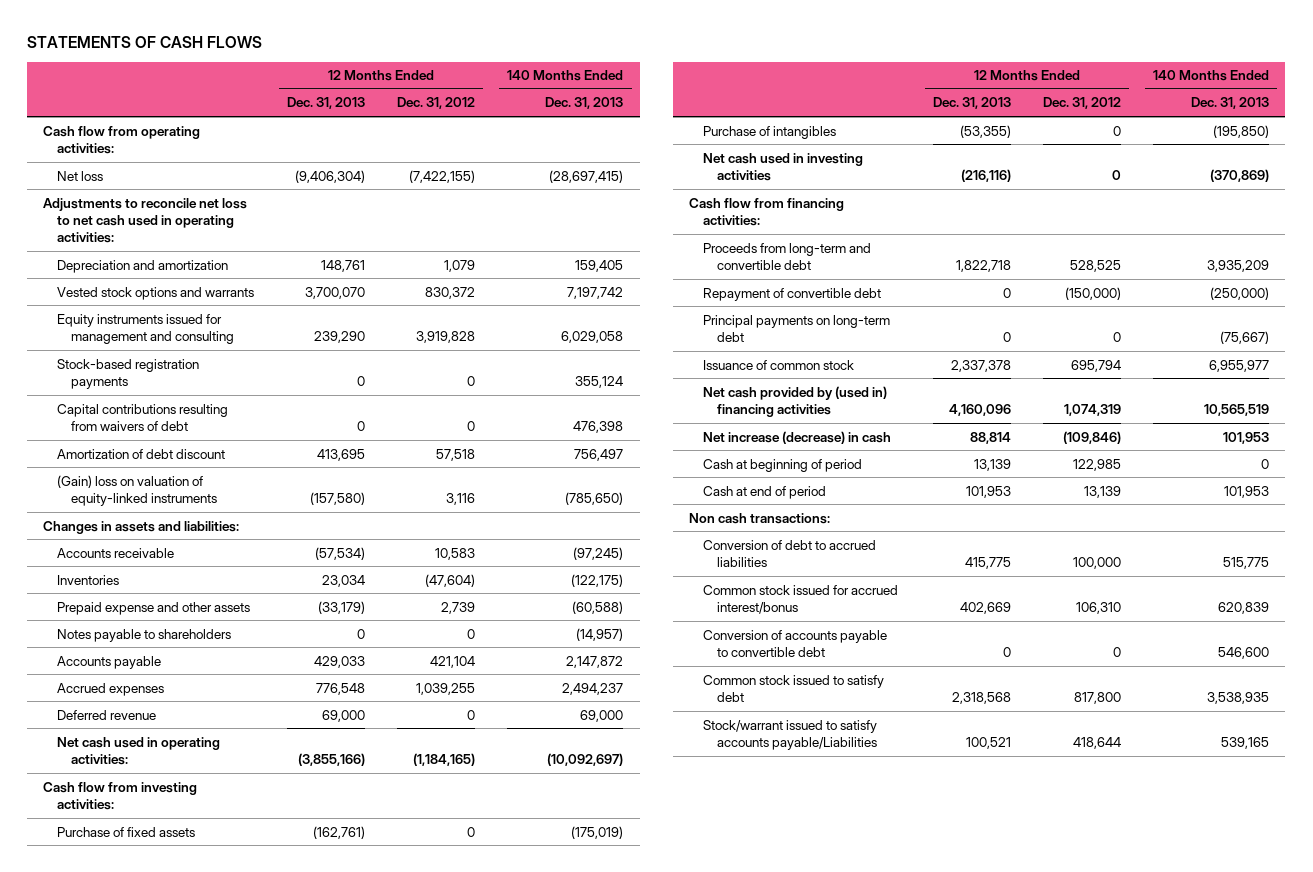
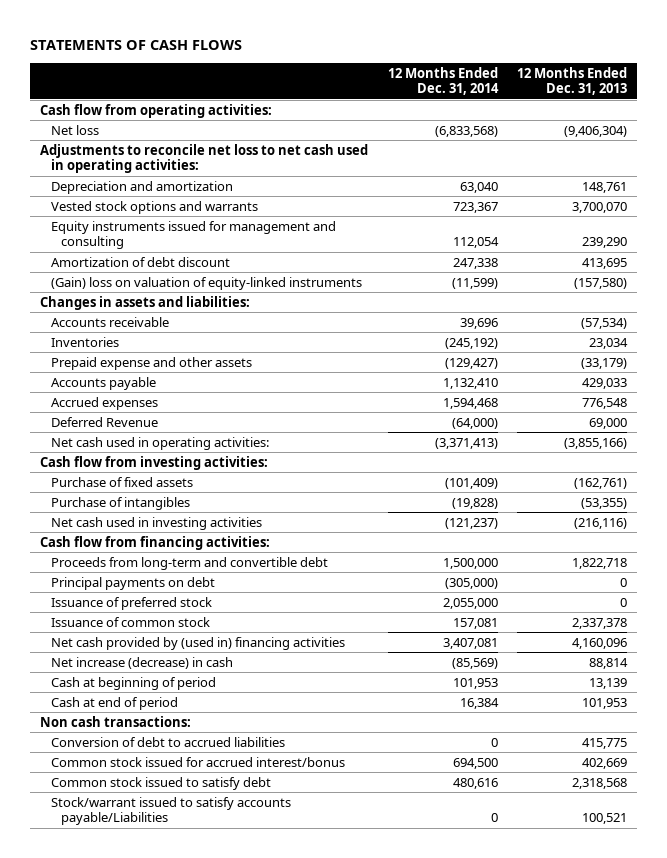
- | 12 Months Ended Dec. 31, 2013 | 12 Months Ended Dec. 31, 2012 | 140 Months Ended Dec. 31, 2013
+ | 12 Months Ended Dec. 31, 2014 | 12 Months Ended Dec. 31, 2013
- Stock-based registration payments | 0 | 0 | 355,124
- Capital contributions resulting from waivers of debt | 0 | 0 | 476,398
- Notes payable to shareholders | 0 | 0 | (14,957)
- Deferred revenue | 69,000 | 0 | 69,000
+ Deferred Revenue | (64,000) | 69,000
- Repayment of convertible debt | 0 | (150,000) | (250,000)
- Principal payments on long-term debt | 0 | 0 | (75,667)
+ Principal payments on debt | (305,000) | 0
+ Issuance of preferred stock | 2,055,000 | 0
- Conversion of accounts payable to convertible debt | 0 | 0 | 546,600

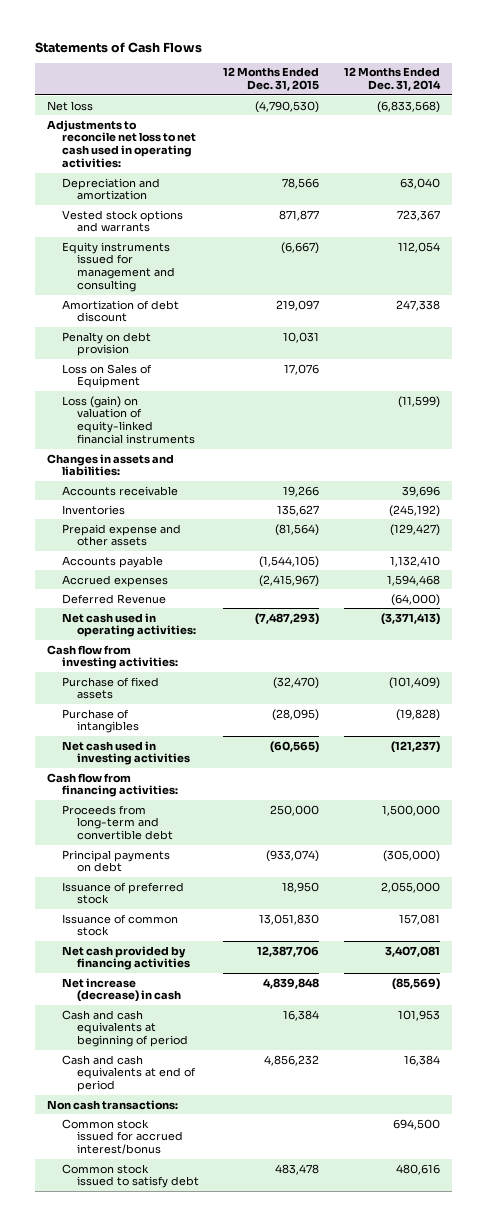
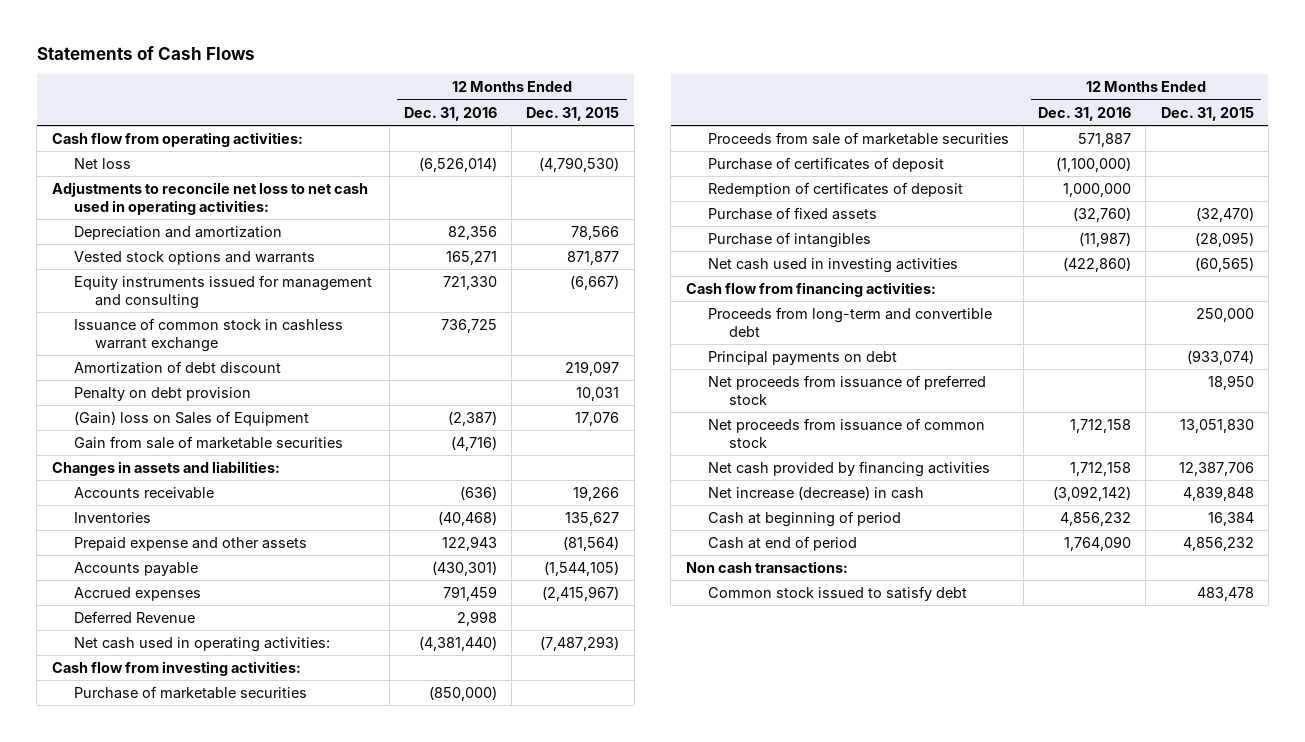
- | 12 Months Ended Dec. 31, 2015 | 12 Months Ended Dec. 31, 2014
+ | 12 Months Ended Dec. 31, 2016 | 12 Months Ended Dec. 31, 2015
+ Cash flow from operating activities:
+ Issuance of common stock in cashless warrant exchange | 736,725 |
- Loss on Sales of Equipment | 17,076 |
- Loss (gain) on valuation of equity-linked financial instruments | | (11,599)
+ (Gain) loss on Sales of Equipment | (2,387) | 17,076
+ Gain from sale of marketable securities | (4,716) |
+ Purchase of marketable securities | (850,000) |
+ Proceeds from sale of marketable securities | 571,887 |
+ Purchase of certificates of deposit | (1,100,000) |
+ Redemption of certificates of deposit | 1,000,000 |
- Issuance of preferred stock | 18,950 | 2,055,000
- Issuance of common stock | 13,051,830 | 157,081
+ Net proceeds from issuance of preferred stock | | 18,950
+ Net proceeds from issuance of common stock | 1,712,158 | 13,051,830
- Cash and cash equivalents at beginning of period | 16,384 | 101,953
- Cash and cash equivalents at end of period | 4,856,232 | 16,384
+ Cash at beginning of period | 4,856,232 | 16,384
+ Cash at end of period | 1,764,090 | 4,856,232
- Common stock issued for accrued interest/bonus | | 694,500

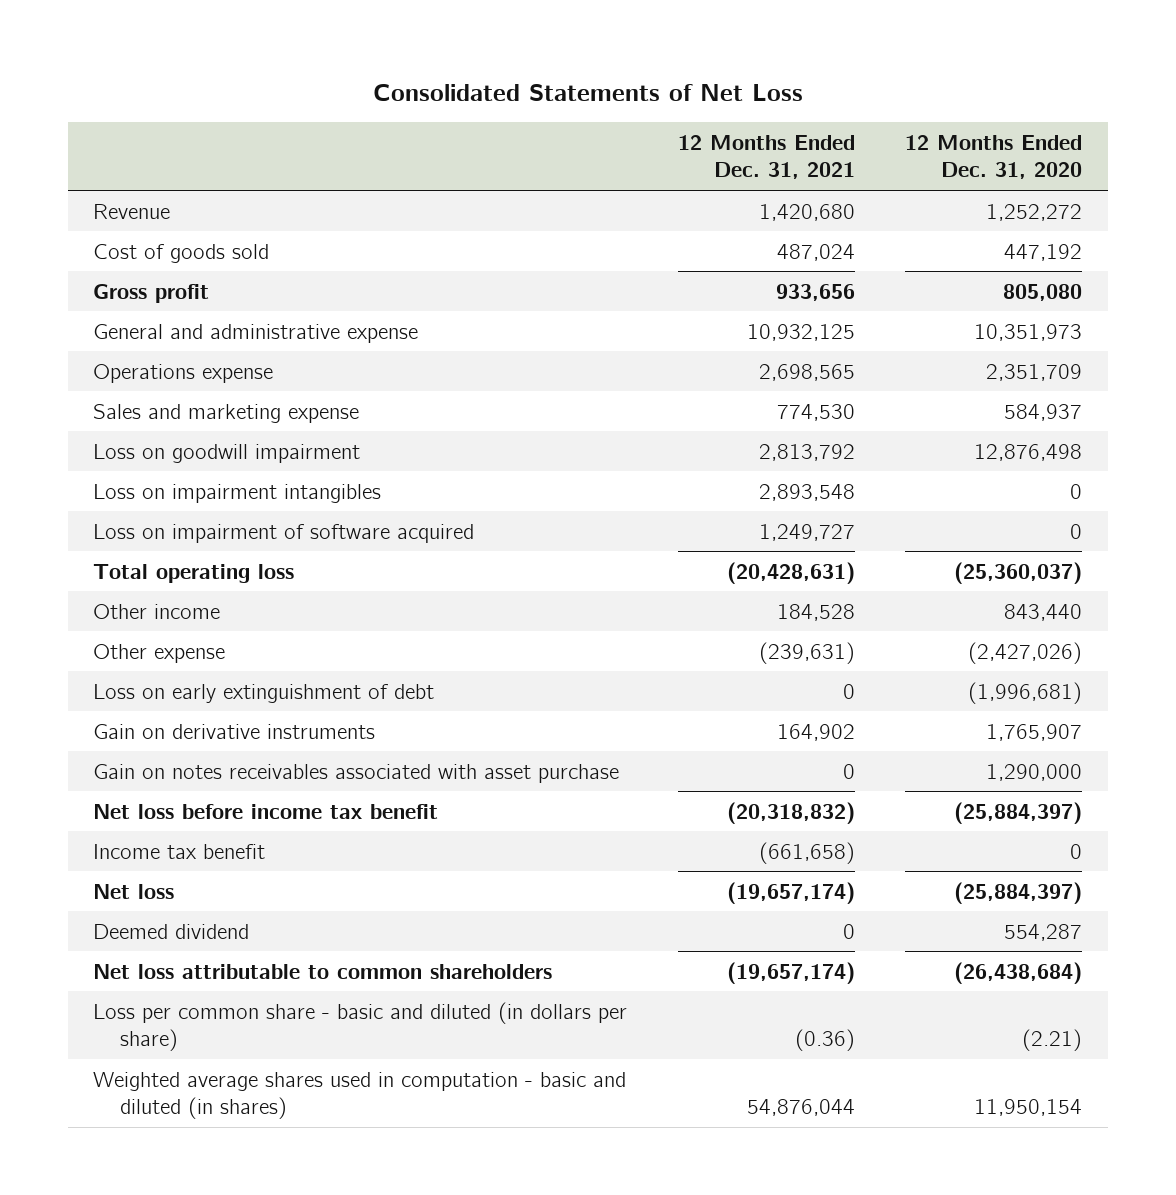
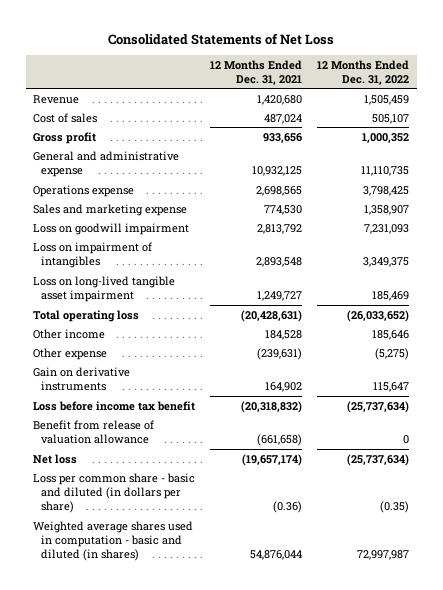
- | 12 Months Ended Dec. 31, 2021 | 12 Months Ended Dec. 31, 2020
+ | 12 Months Ended Dec. 31, 2021 | 12 Months Ended Dec. 31, 2022
- Cost of goods sold | 487,024 | 447,192
+ Cost of sales | 487,024 | 505,107
- Loss on impairment intangibles | 2,893,548 | 0
- Loss on impairment of software acquired | 1,249,727 | 0
+ Loss on impairment of intangibles | 2,893,548 | 3,349,375
+ Loss on long-lived tangible asset impairment | 1,249,727 | 185,469
- Loss on early extinguishment of debt | 0 | (1,996,681)
- Gain on notes receivables associated with asset purchase | 0 | 1,290,000
- Net loss before income tax benefit | (20,318,832) | (25,884,397)
- Income tax benefit | (661,658) | 0
+ Loss before income tax benefit | (20,318,832) | (25,737,634)
+ Benefit from release of valuation allowance | (661,658) | 0
- Deemed dividend | 0 | 554,287
- Net loss attributable to common shareholders | (19,657,174) | (26,438,684)

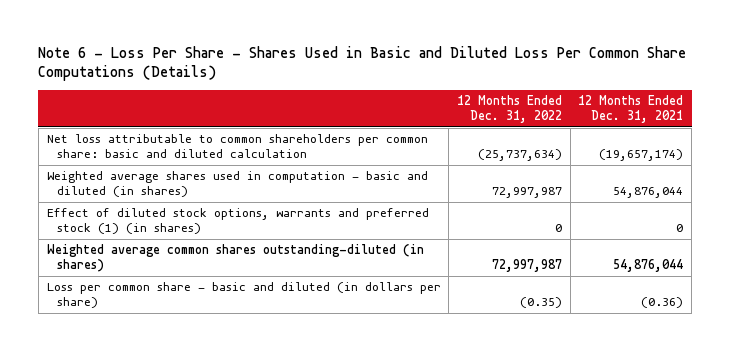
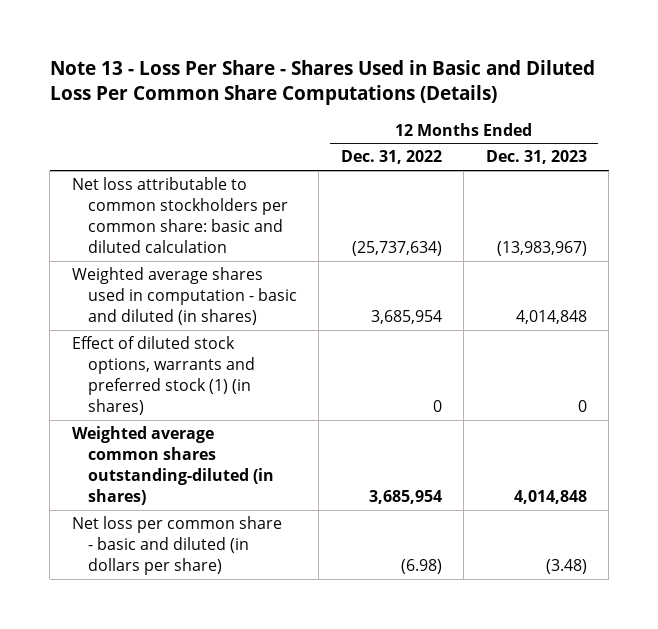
- Note 6 - Loss Per Share - Shares Used in Basic and Diluted Loss Per Common Share Computations (Details)
+ Note 13 - Loss Per Share - Shares Used in Basic and Diluted Loss Per Common Share Computations (Details)
- | 12 Months Ended Dec. 31, 2022 | 12 Months Ended Dec. 31, 2021
+ | 12 Months Ended Dec. 31, 2022 | 12 Months Ended Dec. 31, 2023
- Net loss attributable to common shareholders per common share: basic and diluted calculation | (25,737,634) | (19,657,174)
- Weighted average shares used in computation - basic and diluted (in shares) | 72,997,987 | 54,876,044
+ Net loss attributable to common stockholders per common share: basic and diluted calculation | (25,737,634) | (13,983,967)
+ Weighted average shares used in computation - basic and diluted (in shares) | 3,685,954 | 4,014,848
- Weighted average common shares outstanding-diluted (in shares) | 72,997,987 | 54,876,044
- Loss per common share - basic and diluted (in dollars per share) | (0.35) | (0.36)
+ Weighted average common shares outstanding-diluted (in shares) | 3,685,954 | 4,014,848
+ Net loss per common share - basic and diluted (in dollars per share) | (6.98) | (3.48)

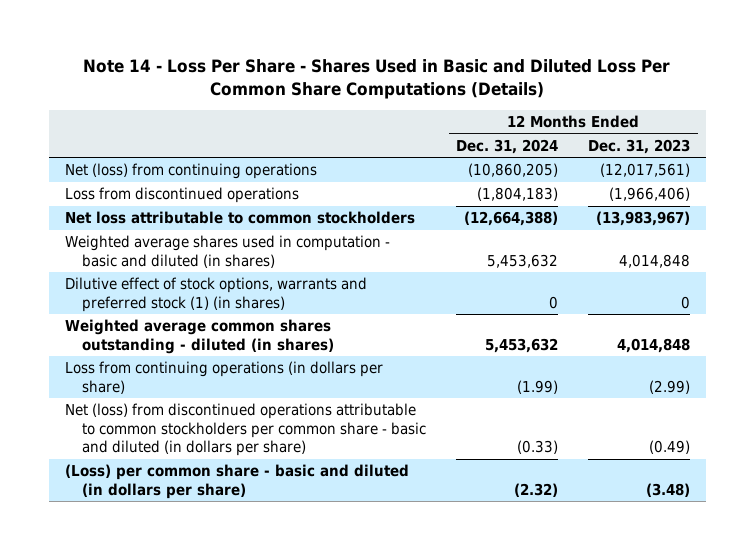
- Note 13 - Loss Per Share - Shares Used in Basic and Diluted Loss Per Common Share Computations (Details)
+ Note 14 - Loss Per Share - Shares Used in Basic and Diluted Loss Per Common Share Computations (Details)
- | 12 Months Ended Dec. 31, 2022 | 12 Months Ended Dec. 31, 2023
+ | 12 Months Ended Dec. 31, 2024 | 12 Months Ended Dec. 31, 2023
- Net loss attributable to common stockholders per common share: basic and diluted calculation | (25,737,634) | (13,983,967)
+ Net (loss) from continuing operations | (10,860,205) | (12,017,561)
+ Loss from discontinued operations | (1,804,183) | (1,966,406)
+ Net loss attributable to common stockholders | (12,664,388) | (13,983,967)
- Effect of diluted stock options, warrants and preferred stock (1) (in shares) | 0 | 0
- Weighted average common shares outstanding-diluted (in shares) | 3,685,954 | 4,014,848
- Net loss per common share - basic and diluted (in dollars per share) | (6.98) | (3.48)
+ Dilutive effect of stock options, warrants and preferred stock (1) (in shares) | 0 | 0
+ Weighted average common shares outstanding - diluted (in shares) | 5,453,632 | 4,014,848
+ Loss from continuing operations (in dollars per share) | (1.99) | (2.99)
+ Net (loss) from discontinued operations attributable to common stockholders per common share - basic and diluted (in dollars per share) | (0.33) | (0.49)
+ (Loss) per common share - basic and diluted (in dollars per share) | (2.32) | (3.48)

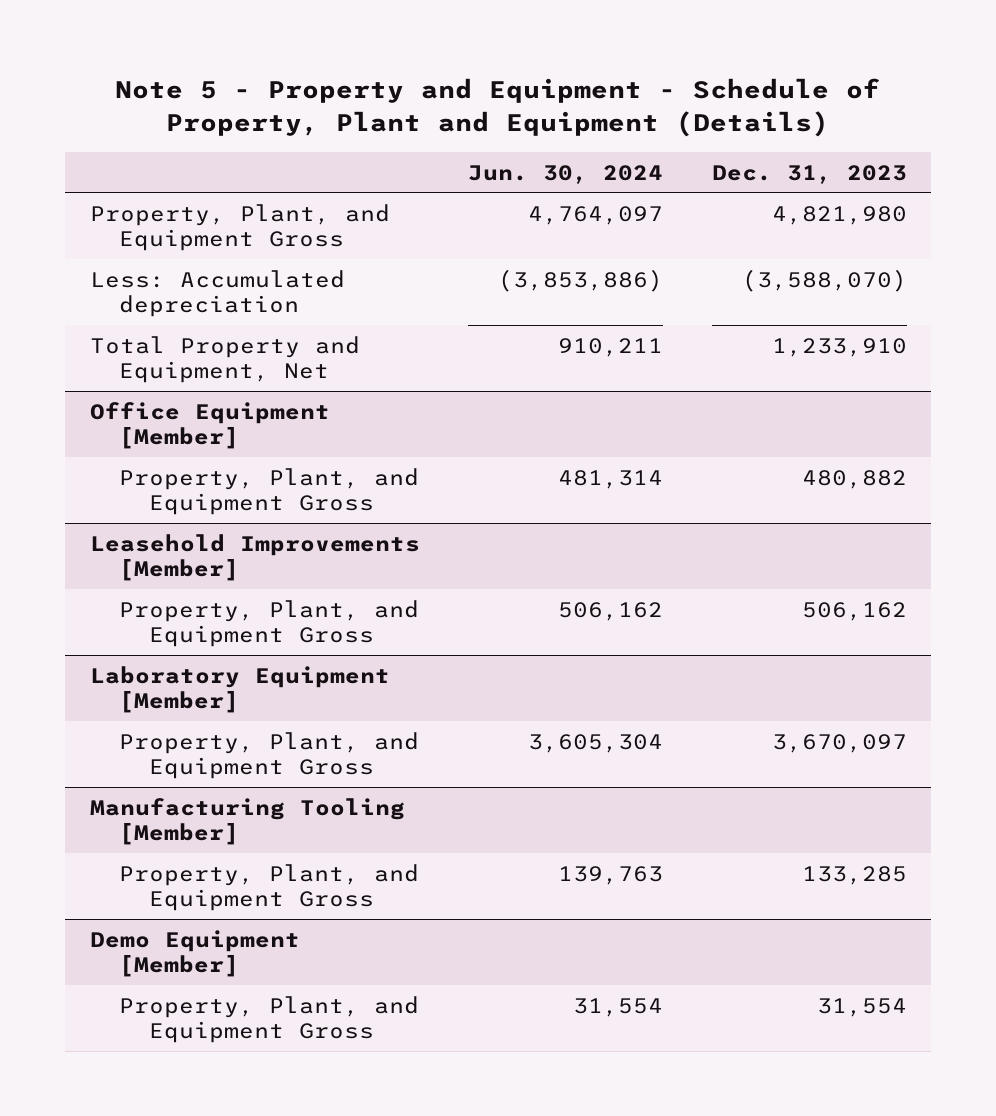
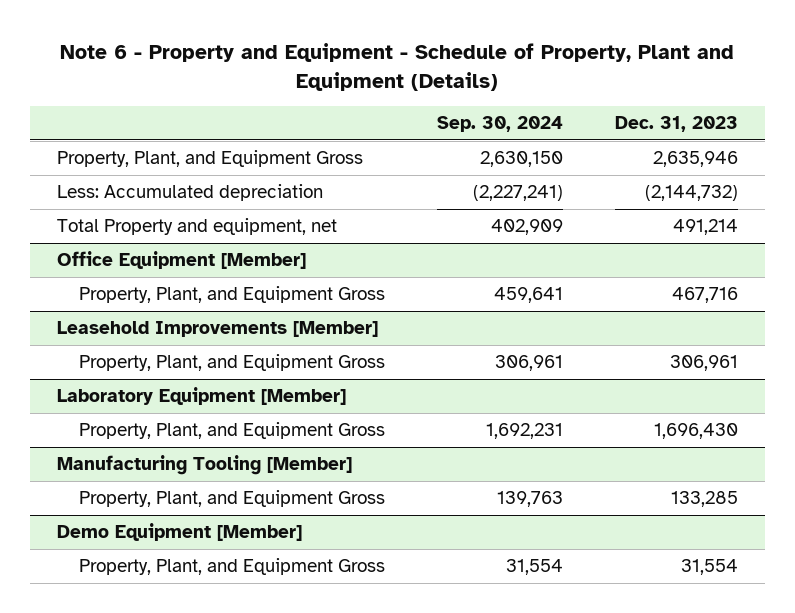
- Note 5 - Property and Equipment - Schedule of Property, Plant and Equipment (Details)
+ Note 6 - Property and Equipment - Schedule of Property, Plant and Equipment (Details)
- | Jun. 30, 2024 | Dec. 31, 2023
+ | Sep. 30, 2024 | Dec. 31, 2023
- Property, Plant, and Equipment Gross | 4,764,097 | 4,821,980
- Less: Accumulated depreciation | (3,853,886) | (3,588,070)
- Total Property and Equipment, Net | 910,211 | 1,233,910
+ Property, Plant, and Equipment Gross | 2,630,150 | 2,635,946
+ Less: Accumulated depreciation | (2,227,241) | (2,144,732)
+ Total Property and equipment, net | 402,909 | 491,214
@ Office Equipment [Member]
- Property, Plant, and Equipment Gross | 481,314 | 480,882
+ Property, Plant, and Equipment Gross | 459,641 | 467,716
@ Leasehold Improvements [Member]
- Property, Plant, and Equipment Gross | 506,162 | 506,162
+ Property, Plant, and Equipment Gross | 306,961 | 306,961
@ Laboratory Equipment [Member]
- Property, Plant, and Equipment Gross | 3,605,304 | 3,670,097
+ Property, Plant, and Equipment Gross | 1,692,231 | 1,696,430

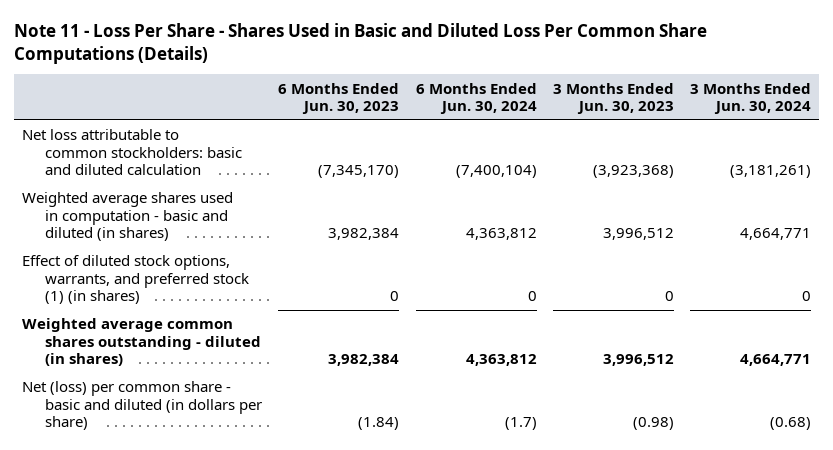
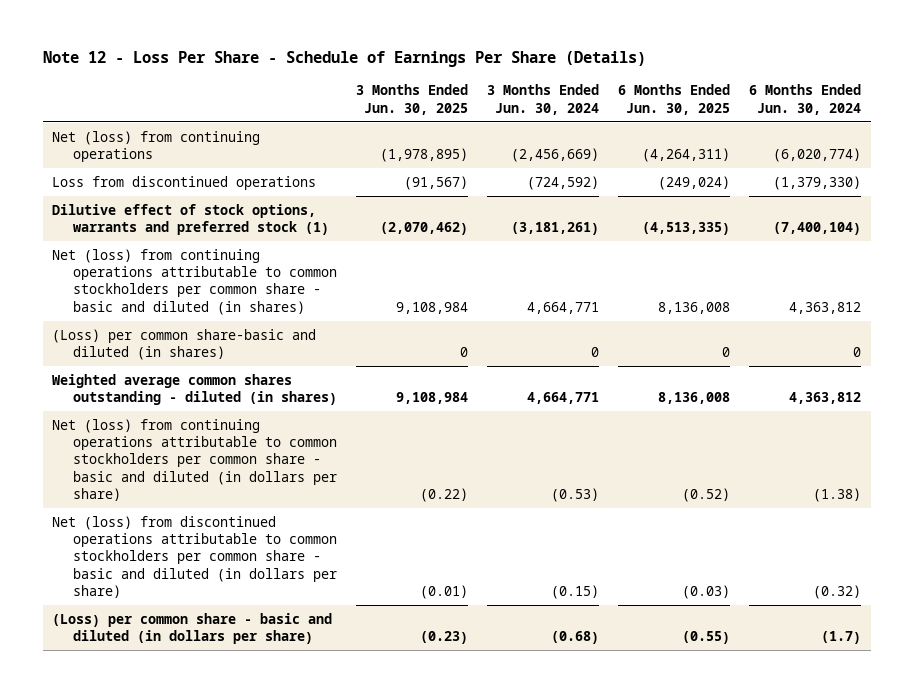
- Note 11 - Loss Per Share - Shares Used in Basic and Diluted Loss Per Common Share Computations (Details)
+ Note 12 - Loss Per Share - Schedule of Earnings Per Share (Details)
- | 6 Months Ended Jun. 30, 2023 | 6 Months Ended Jun. 30, 2024 | 3 Months Ended Jun. 30, 2023 | 3 Months Ended Jun. 30, 2024
+ | 3 Months Ended Jun. 30, 2025 | 3 Months Ended Jun. 30, 2024 | 6 Months Ended Jun. 30, 2025 | 6 Months Ended Jun. 30, 2024
- Net loss attributable to common stockholders: basic and diluted calculation | (7,345,170) | (7,400,104) | (3,923,368) | (3,181,261)
- Weighted average shares used in computation - basic and diluted (in shares) | 3,982,384 | 4,363,812 | 3,996,512 | 4,664,771
- Effect of diluted stock options, warrants, and preferred stock (1) (in shares) | 0 | 0 | 0 | 0
+ Net (loss) from continuing operations | (1,978,895) | (2,456,669) | (4,264,311) | (6,020,774)
+ Loss from discontinued operations | (91,567) | (724,592) | (249,024) | (1,379,330)
+ Dilutive effect of stock options, warrants and preferred stock (1) | (2,070,462) | (3,181,261) | (4,513,335) | (7,400,104)
+ Net (loss) from continuing operations attributable to common stockholders per common share - basic and diluted (in shares) | 9,108,984 | 4,664,771 | 8,136,008 | 4,363,812
+ (Loss) per common share-basic and diluted (in shares) | 0 | 0 | 0 | 0
- Net (loss) per common share - basic and diluted (in dollars per share) | (1.84) | (1.7) | (0.98) | (0.68)
+ Net (loss) from continuing operations attributable to common stockholders per common share - basic and diluted (in dollars per share) | (0.22) | (0.53) | (0.52) | (1.38)
+ Net (loss) from discontinued operations attributable to common stockholders per common share - basic and diluted (in dollars per share) | (0.01) | (0.15) | (0.03) | (0.32)
+ (Loss) per common share - basic and diluted (in dollars per share) | (0.23) | (0.68) | (0.55) | (1.7)

